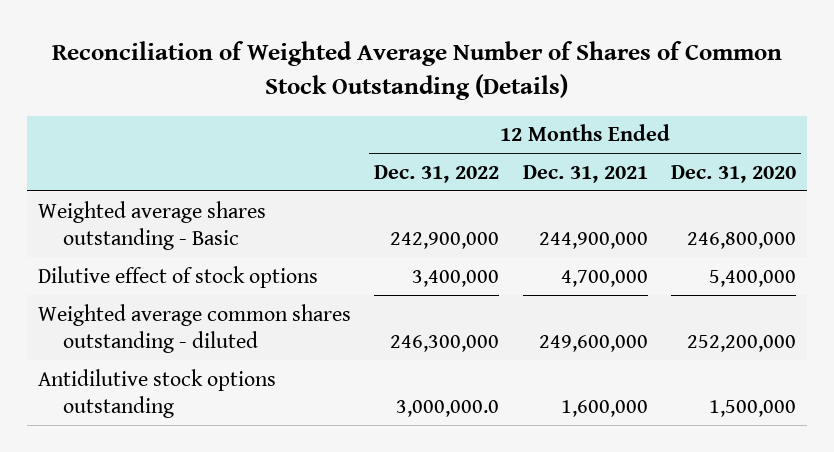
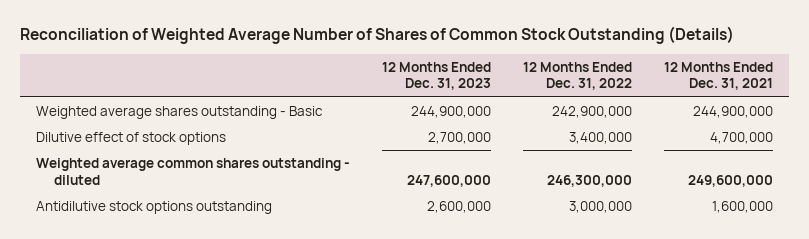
- | 12 Months Ended Dec. 31, 2022 | 12 Months Ended Dec. 31, 2021 | 12 Months Ended Dec. 31, 2020
+ | 12 Months Ended Dec. 31, 2023 | 12 Months Ended Dec. 31, 2022 | 12 Months Ended Dec. 31, 2021
- Antidilutive stock options outstanding | 3,000,000.0 | 1,600,000 | 1,500,000
+ Antidilutive stock options outstanding | 2,600,000 | 3,000,000 | 1,600,000

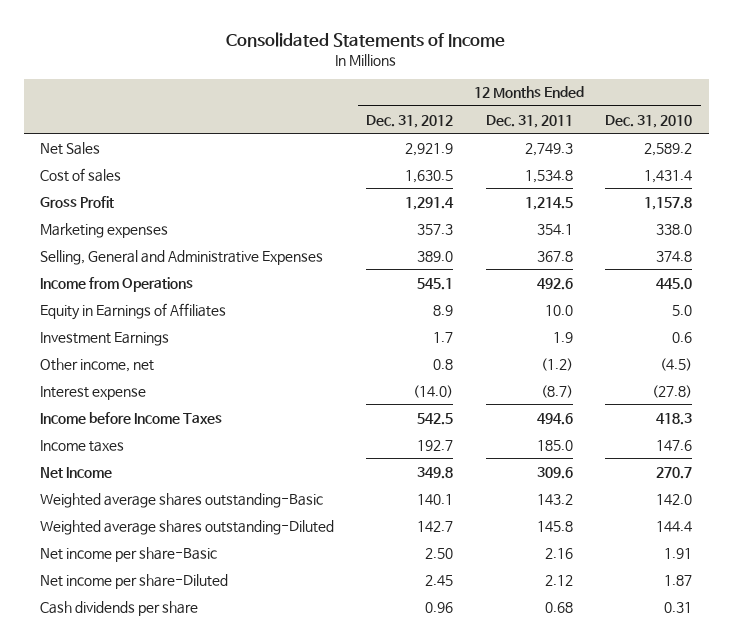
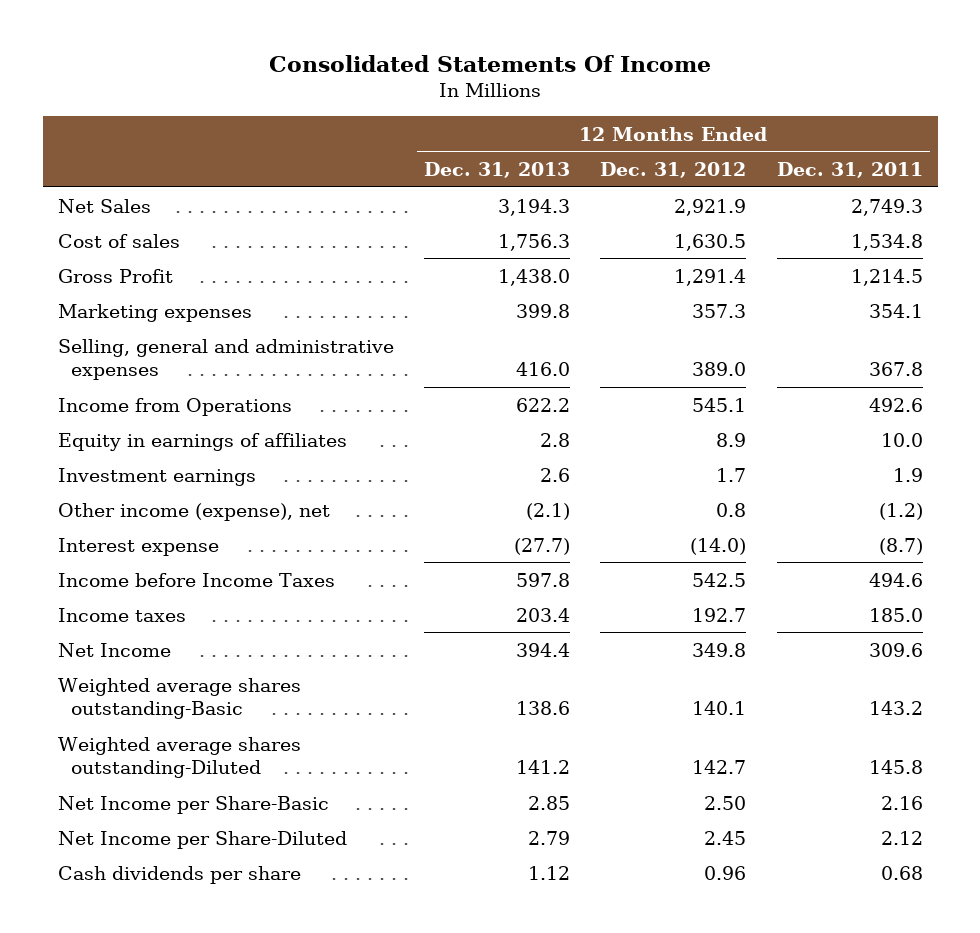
- Consolidated Statements of Income
+ Consolidated Statements Of Income
- | 12 Months Ended Dec. 31, 2012 | 12 Months Ended Dec. 31, 2011 | 12 Months Ended Dec. 31, 2010
+ | 12 Months Ended Dec. 31, 2013 | 12 Months Ended Dec. 31, 2012 | 12 Months Ended Dec. 31, 2011
- Selling, General and Administrative Expenses | 389.0 | 367.8 | 374.8
+ Selling, general and administrative expenses | 416.0 | 389.0 | 367.8
- Equity in Earnings of Affiliates | 8.9 | 10.0 | 5.0
- Investment Earnings | 1.7 | 1.9 | 0.6
- Other income, net | 0.8 | (1.2) | (4.5)
+ Equity in earnings of affiliates | 2.8 | 8.9 | 10.0
+ Investment earnings | 2.6 | 1.7 | 1.9
+ Other income (expense), net | (2.1) | 0.8 | (1.2)
- Net income per share-Basic | 2.50 | 2.16 | 1.91
- Net income per share-Diluted | 2.45 | 2.12 | 1.87
+ Net Income per Share-Basic | 2.85 | 2.50 | 2.16
+ Net Income per Share-Diluted | 2.79 | 2.45 | 2.12

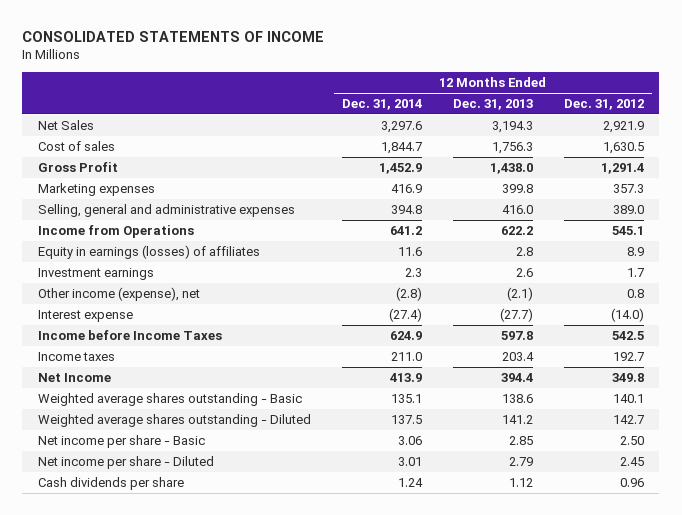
- Consolidated Statements Of Income
+ CONSOLIDATED STATEMENTS OF INCOME
- | 12 Months Ended Dec. 31, 2013 | 12 Months Ended Dec. 31, 2012 | 12 Months Ended Dec. 31, 2011
+ | 12 Months Ended Dec. 31, 2014 | 12 Months Ended Dec. 31, 2013 | 12 Months Ended Dec. 31, 2012
- Equity in earnings of affiliates | 2.8 | 8.9 | 10.0
+ Equity in earnings (losses) of affiliates | 11.6 | 2.8 | 8.9
- Weighted average shares outstanding-Basic | 138.6 | 140.1 | 143.2
- Weighted average shares outstanding-Diluted | 141.2 | 142.7 | 145.8
- Net Income per Share-Basic | 2.85 | 2.50 | 2.16
- Net Income per Share-Diluted | 2.79 | 2.45 | 2.12
+ Weighted average shares outstanding - Basic | 135.1 | 138.6 | 140.1
+ Weighted average shares outstanding - Diluted | 137.5 | 141.2 | 142.7
+ Net income per share - Basic | 3.06 | 2.85 | 2.50
+ Net income per share - Diluted | 3.01 | 2.79 | 2.45

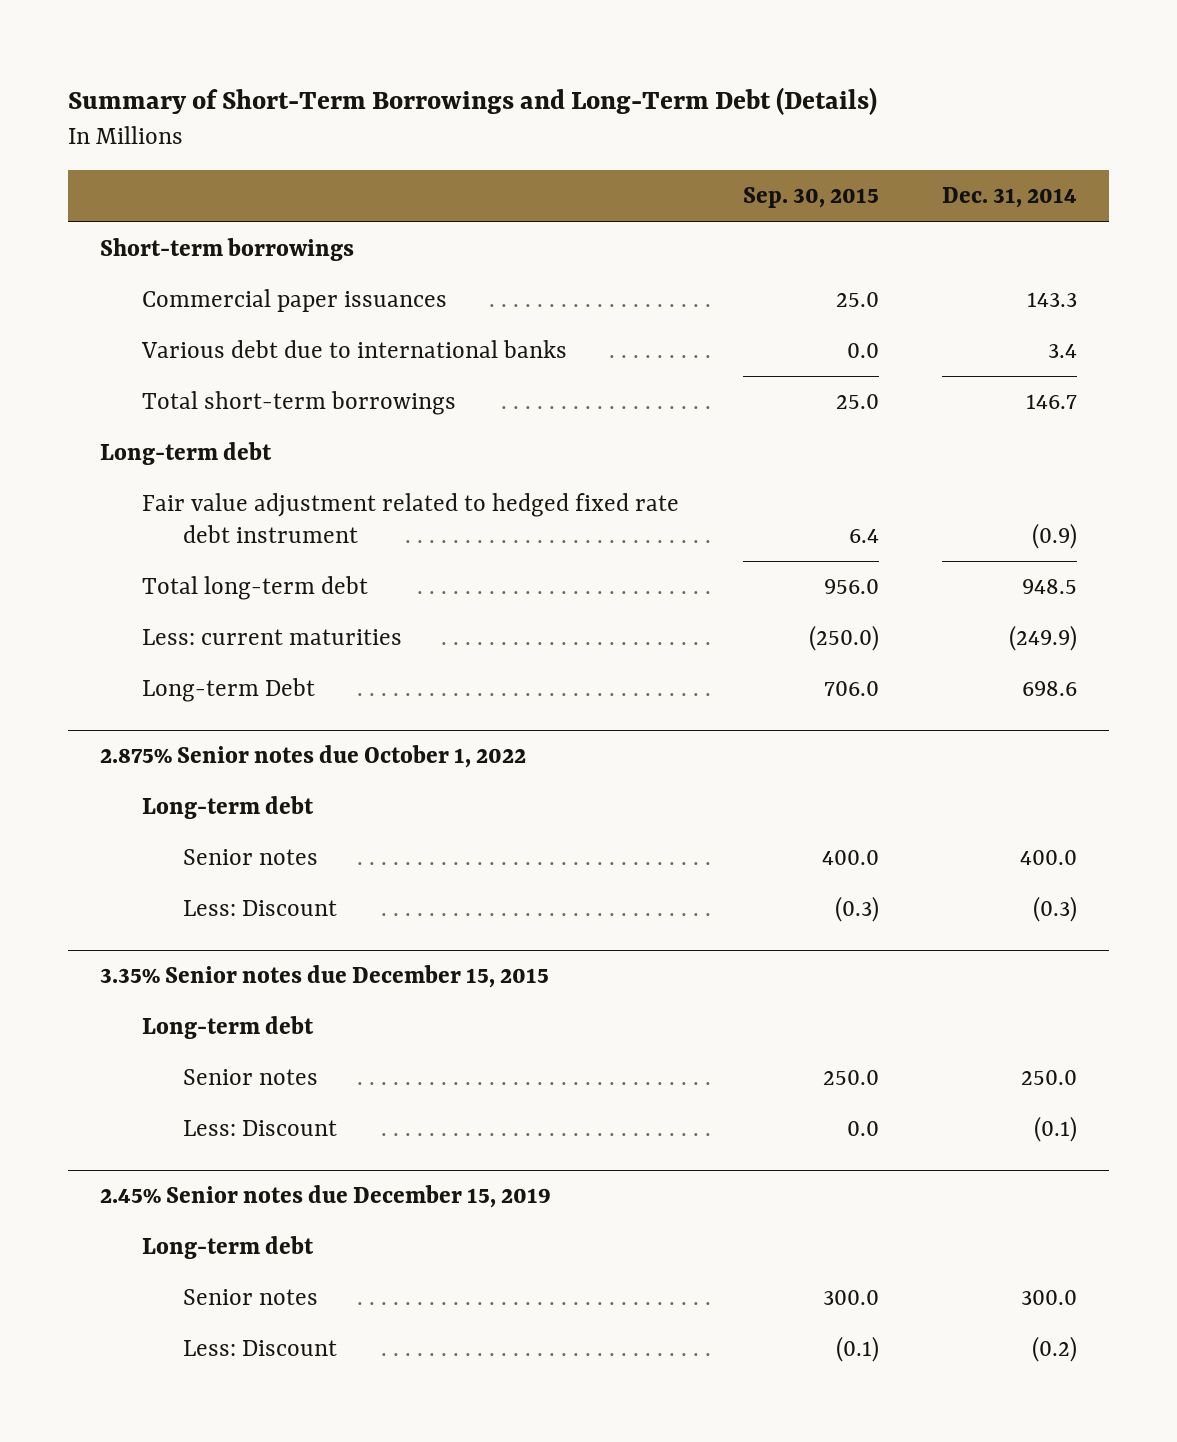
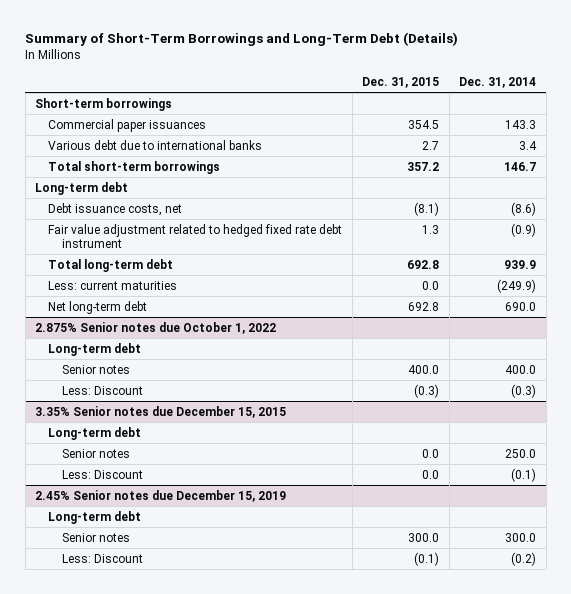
- | Sep. 30, 2015 | Dec. 31, 2014
+ | Dec. 31, 2015 | Dec. 31, 2014
+ Debt issuance costs, net | (8.1) | (8.6)
- Total long-term debt | 956.0 | 948.5
+ Total long-term debt | 692.8 | 939.9
- Long-term Debt | 706.0 | 698.6
+ Net long-term debt | 692.8 | 690.0

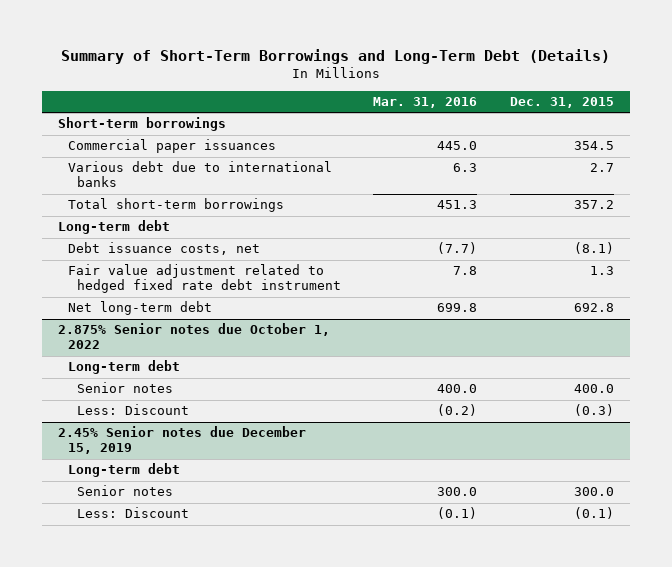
- | Dec. 31, 2015 | Dec. 31, 2014
+ | Mar. 31, 2016 | Dec. 31, 2015
- Total long-term debt | 692.8 | 939.9
- Less: current maturities | 0.0 | (249.9)
- 3.35% Senior notes due December 15, 2015
- Long-term debt
- Senior notes | 0.0 | 250.0
- Less: Discount | 0.0 | (0.1)

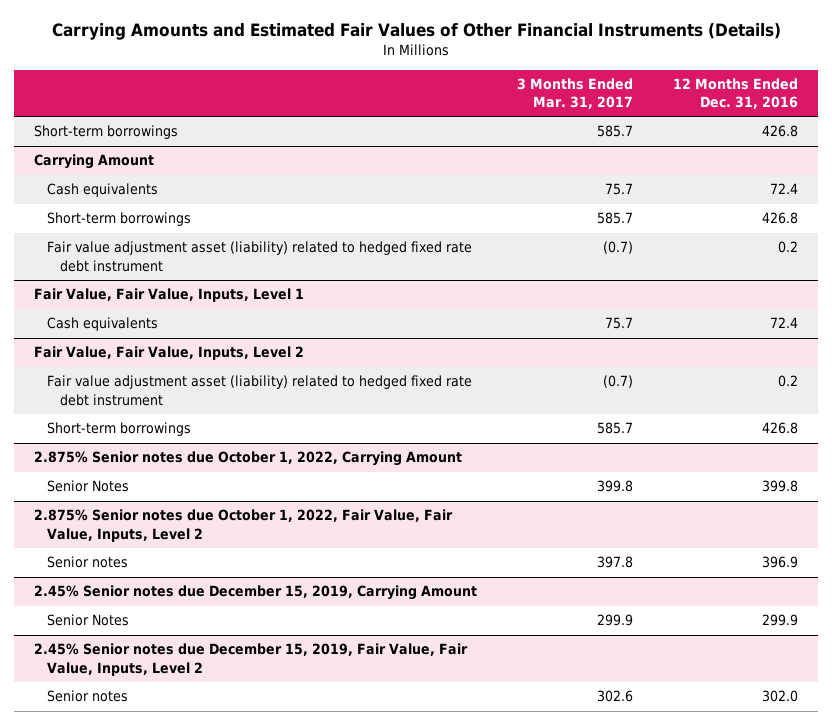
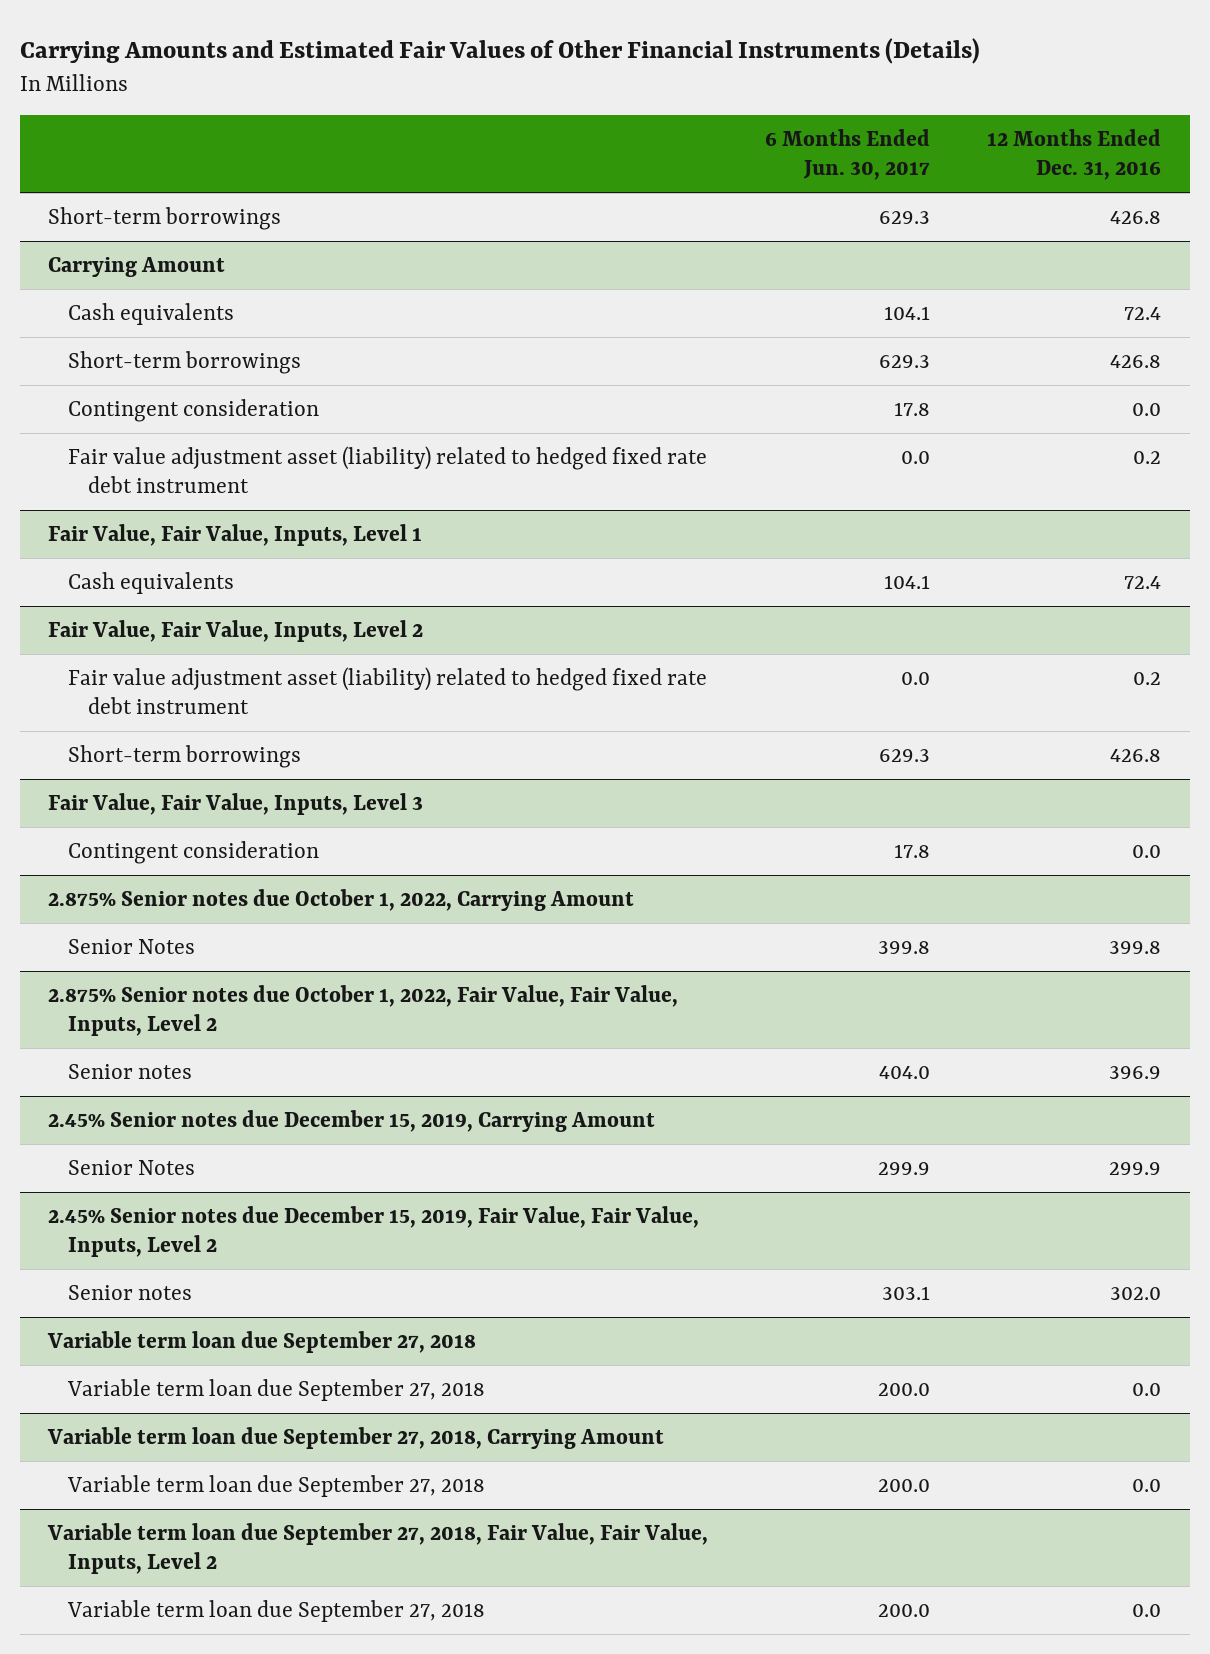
- | 3 Months Ended Mar. 31, 2017 | 12 Months Ended Dec. 31, 2016
+ | 6 Months Ended Jun. 30, 2017 | 12 Months Ended Dec. 31, 2016
@ Carrying Amount
+ Contingent consideration | 17.8 | 0.0
+ Fair Value, Fair Value, Inputs, Level 3
+ Contingent consideration | 17.8 | 0.0
+ Variable term loan due September 27, 2018
+ Variable term loan due September 27, 2018 | 200.0 | 0.0
+ Variable term loan due September 27, 2018, Carrying Amount
+ Variable term loan due September 27, 2018 | 200.0 | 0.0
+ Variable term loan due September 27, 2018, Fair Value, Fair Value, Inputs, Level 2
+ Variable term loan due September 27, 2018 | 200.0 | 0.0

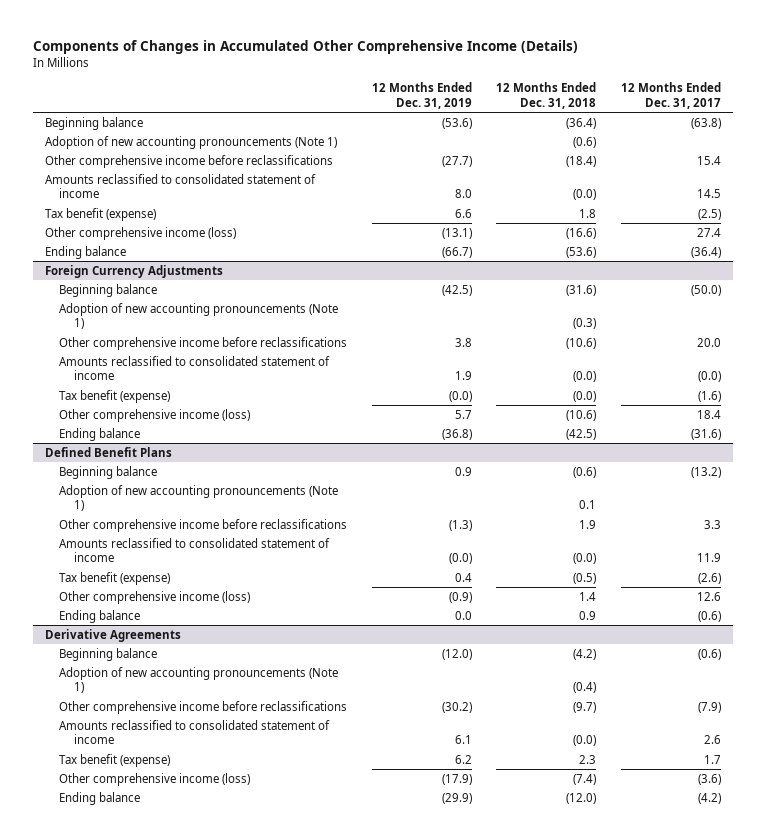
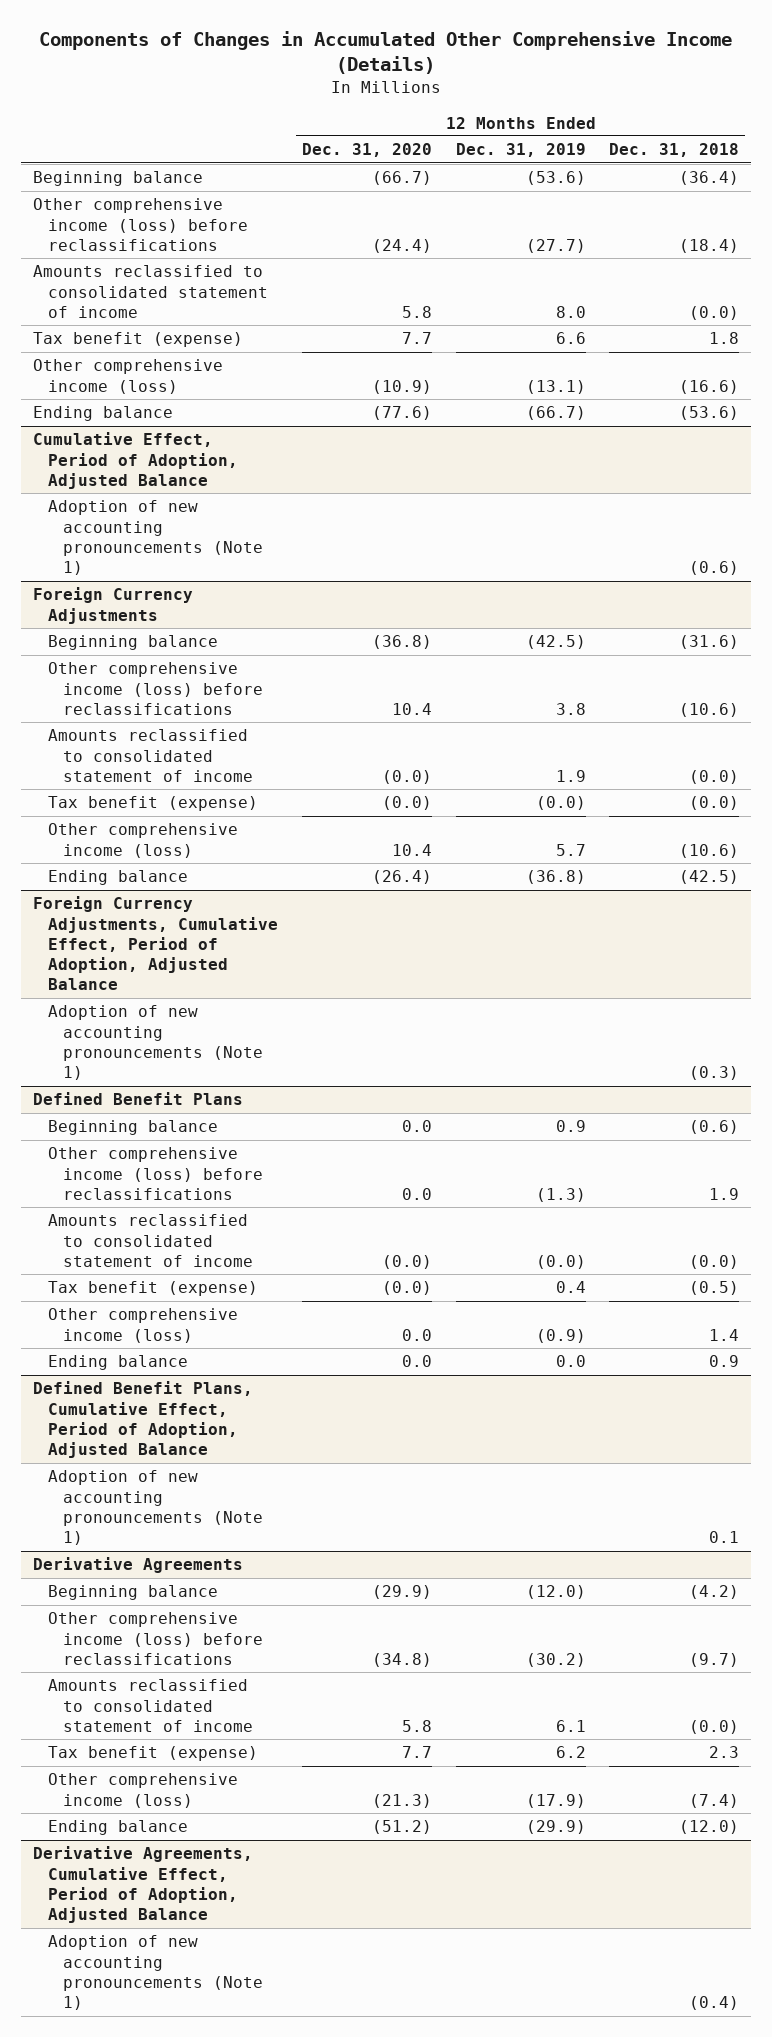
- | 12 Months Ended Dec. 31, 2019 | 12 Months Ended Dec. 31, 2018 | 12 Months Ended Dec. 31, 2017
+ | 12 Months Ended Dec. 31, 2020 | 12 Months Ended Dec. 31, 2019 | 12 Months Ended Dec. 31, 2018
- Adoption of new accounting pronouncements (Note 1) | | (0.6) |
- Other comprehensive income before reclassifications | (27.7) | (18.4) | 15.4
+ Other comprehensive income (loss) before reclassifications | (24.4) | (27.7) | (18.4)
+ Cumulative Effect, Period of Adoption, Adjusted Balance
+ Adoption of new accounting pronouncements (Note 1) | | | (0.6)
@ Foreign Currency Adjustments
- Adoption of new accounting pronouncements (Note 1) | | (0.3) |
- Other comprehensive income before reclassifications | 3.8 | (10.6) | 20.0
+ Other comprehensive income (loss) before reclassifications | 10.4 | 3.8 | (10.6)
+ Foreign Currency Adjustments, Cumulative Effect, Period of Adoption, Adjusted Balance
+ Adoption of new accounting pronouncements (Note 1) | | | (0.3)
@ Defined Benefit Plans
- Adoption of new accounting pronouncements (Note 1) | | 0.1 |
- Other comprehensive income before reclassifications | (1.3) | 1.9 | 3.3
+ Other comprehensive income (loss) before reclassifications | 0.0 | (1.3) | 1.9
+ Defined Benefit Plans, Cumulative Effect, Period of Adoption, Adjusted Balance
+ Adoption of new accounting pronouncements (Note 1) | | | 0.1
@ Derivative Agreements
- Adoption of new accounting pronouncements (Note 1) | | (0.4) |
- Other comprehensive income before reclassifications | (30.2) | (9.7) | (7.9)
+ Other comprehensive income (loss) before reclassifications | (34.8) | (30.2) | (9.7)
+ Derivative Agreements, Cumulative Effect, Period of Adoption, Adjusted Balance
+ Adoption of new accounting pronouncements (Note 1) | | | (0.4)

